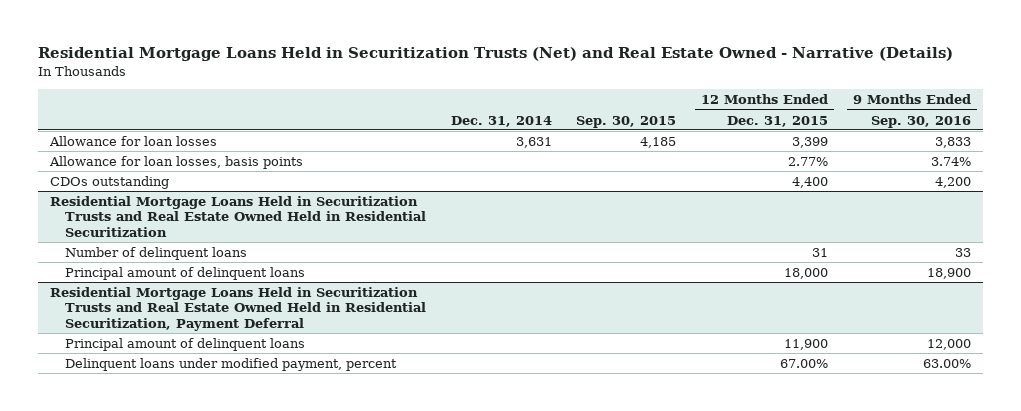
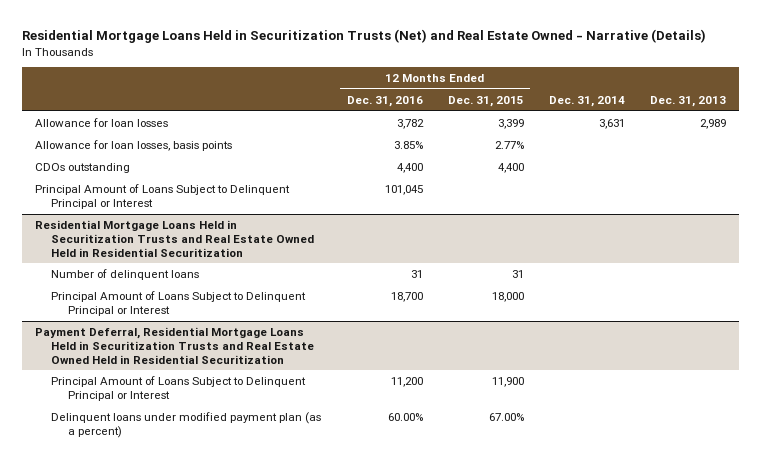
- | Dec. 31, 2014 | Sep. 30, 2015 | 12 Months Ended Dec. 31, 2015 | 9 Months Ended Sep. 30, 2016
+ | 12 Months Ended Dec. 31, 2016 | 12 Months Ended Dec. 31, 2015 | Dec. 31, 2014 | Dec. 31, 2013
+ Principal Amount of Loans Subject to Delinquent Principal or Interest | 101,045 | | |
@ Residential Mortgage Loans Held in Securitization Trusts and Real Estate Owned Held in Residential Securitization
- Principal amount of delinquent loans | | | 18,000 | 18,900
- Residential Mortgage Loans Held in Securitization Trusts and Real Estate Owned Held in Residential Securitization, Payment Deferral
- Principal amount of delinquent loans | | | 11,900 | 12,000
- Delinquent loans under modified payment, percent | | | 67.00% | 63.00%
@ Residential Mortgage Loans Held in Securitization Trusts and Real Estate Owned Held in Residential Securitization
+ Principal Amount of Loans Subject to Delinquent Principal or Interest | 18,700 | 18,000 | |
+ Payment Deferral, Residential Mortgage Loans Held in Securitization Trusts and Real Estate Owned Held in Residential Securitization
+ Principal Amount of Loans Subject to Delinquent Principal or Interest | 11,200 | 11,900 | |
+ Delinquent loans under modified payment plan (as a percent) | 60.00% | 67.00% | |

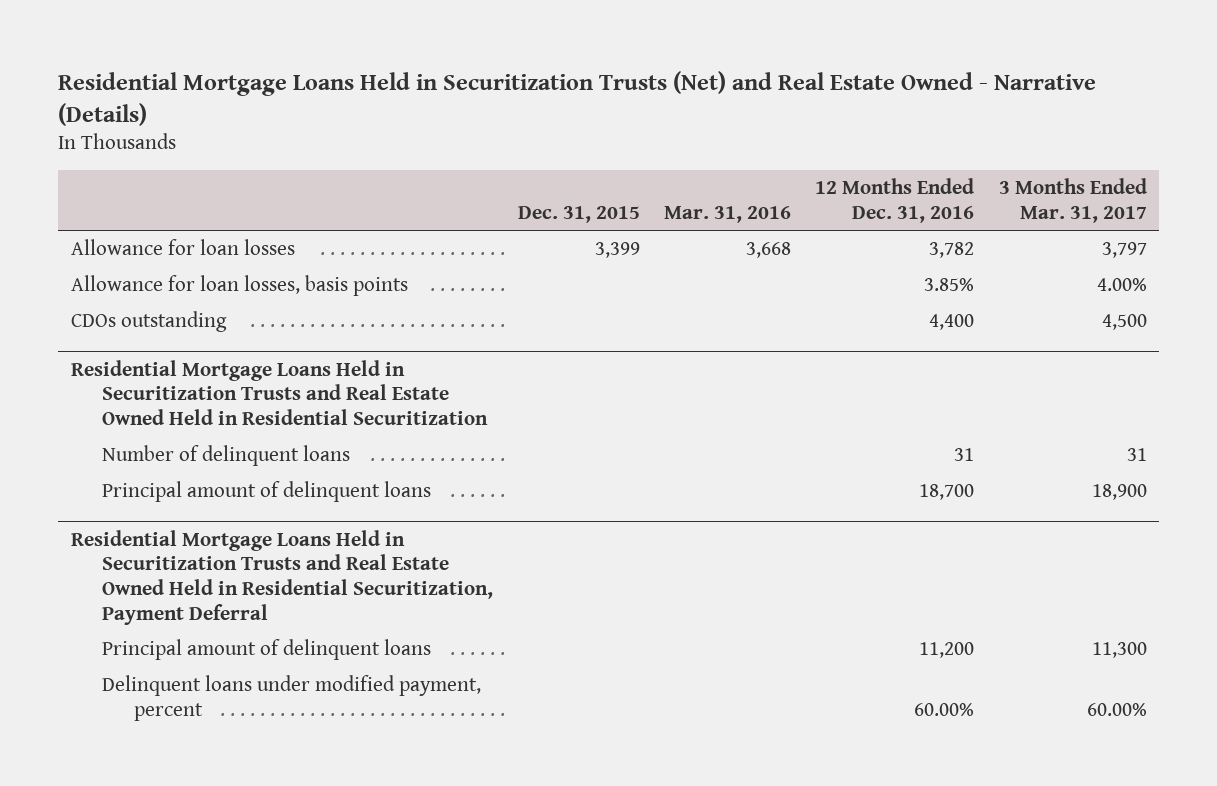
- | 12 Months Ended Dec. 31, 2016 | 12 Months Ended Dec. 31, 2015 | Dec. 31, 2014 | Dec. 31, 2013
+ | Dec. 31, 2015 | Mar. 31, 2016 | 12 Months Ended Dec. 31, 2016 | 3 Months Ended Mar. 31, 2017
- Principal Amount of Loans Subject to Delinquent Principal or Interest | 101,045 | | |
@ Residential Mortgage Loans Held in Securitization Trusts and Real Estate Owned Held in Residential Securitization
- Principal Amount of Loans Subject to Delinquent Principal or Interest | 18,700 | 18,000 | |
- Payment Deferral, Residential Mortgage Loans Held in Securitization Trusts and Real Estate Owned Held in Residential Securitization
- Principal Amount of Loans Subject to Delinquent Principal or Interest | 11,200 | 11,900 | |
- Delinquent loans under modified payment plan (as a percent) | 60.00% | 67.00% | |
@ Residential Mortgage Loans Held in Securitization Trusts and Real Estate Owned Held in Residential Securitization
+ Principal amount of delinquent loans | | | 18,700 | 18,900
+ Residential Mortgage Loans Held in Securitization Trusts and Real Estate Owned Held in Residential Securitization, Payment Deferral
+ Principal amount of delinquent loans | | | 11,200 | 11,300
+ Delinquent loans under modified payment, percent | | | 60.00% | 60.00%

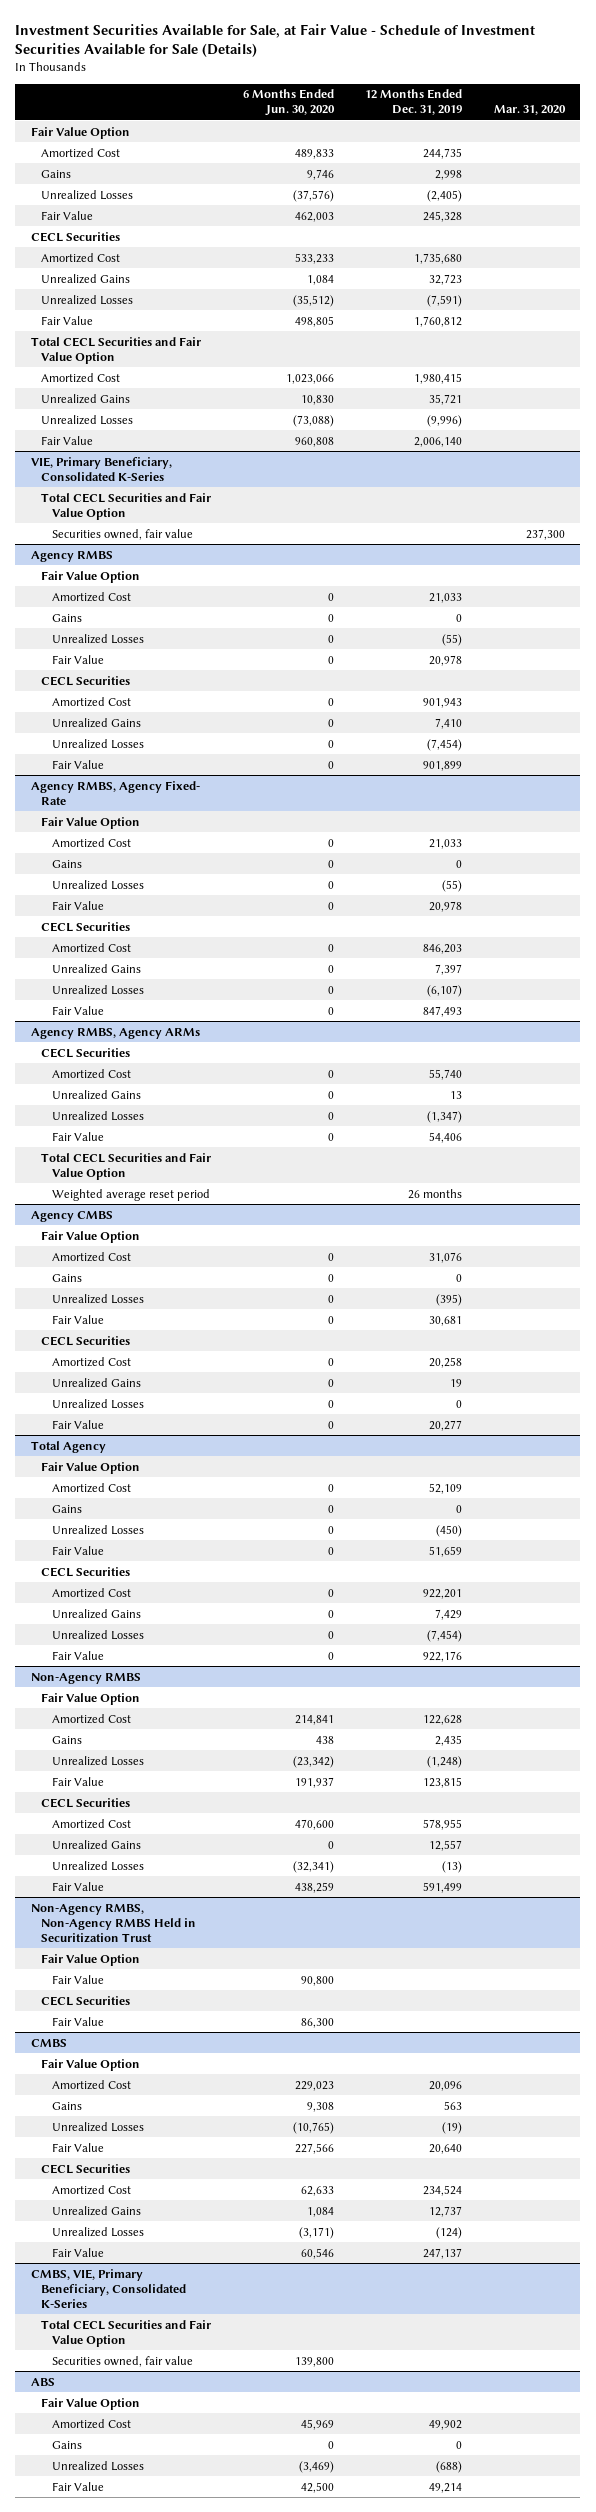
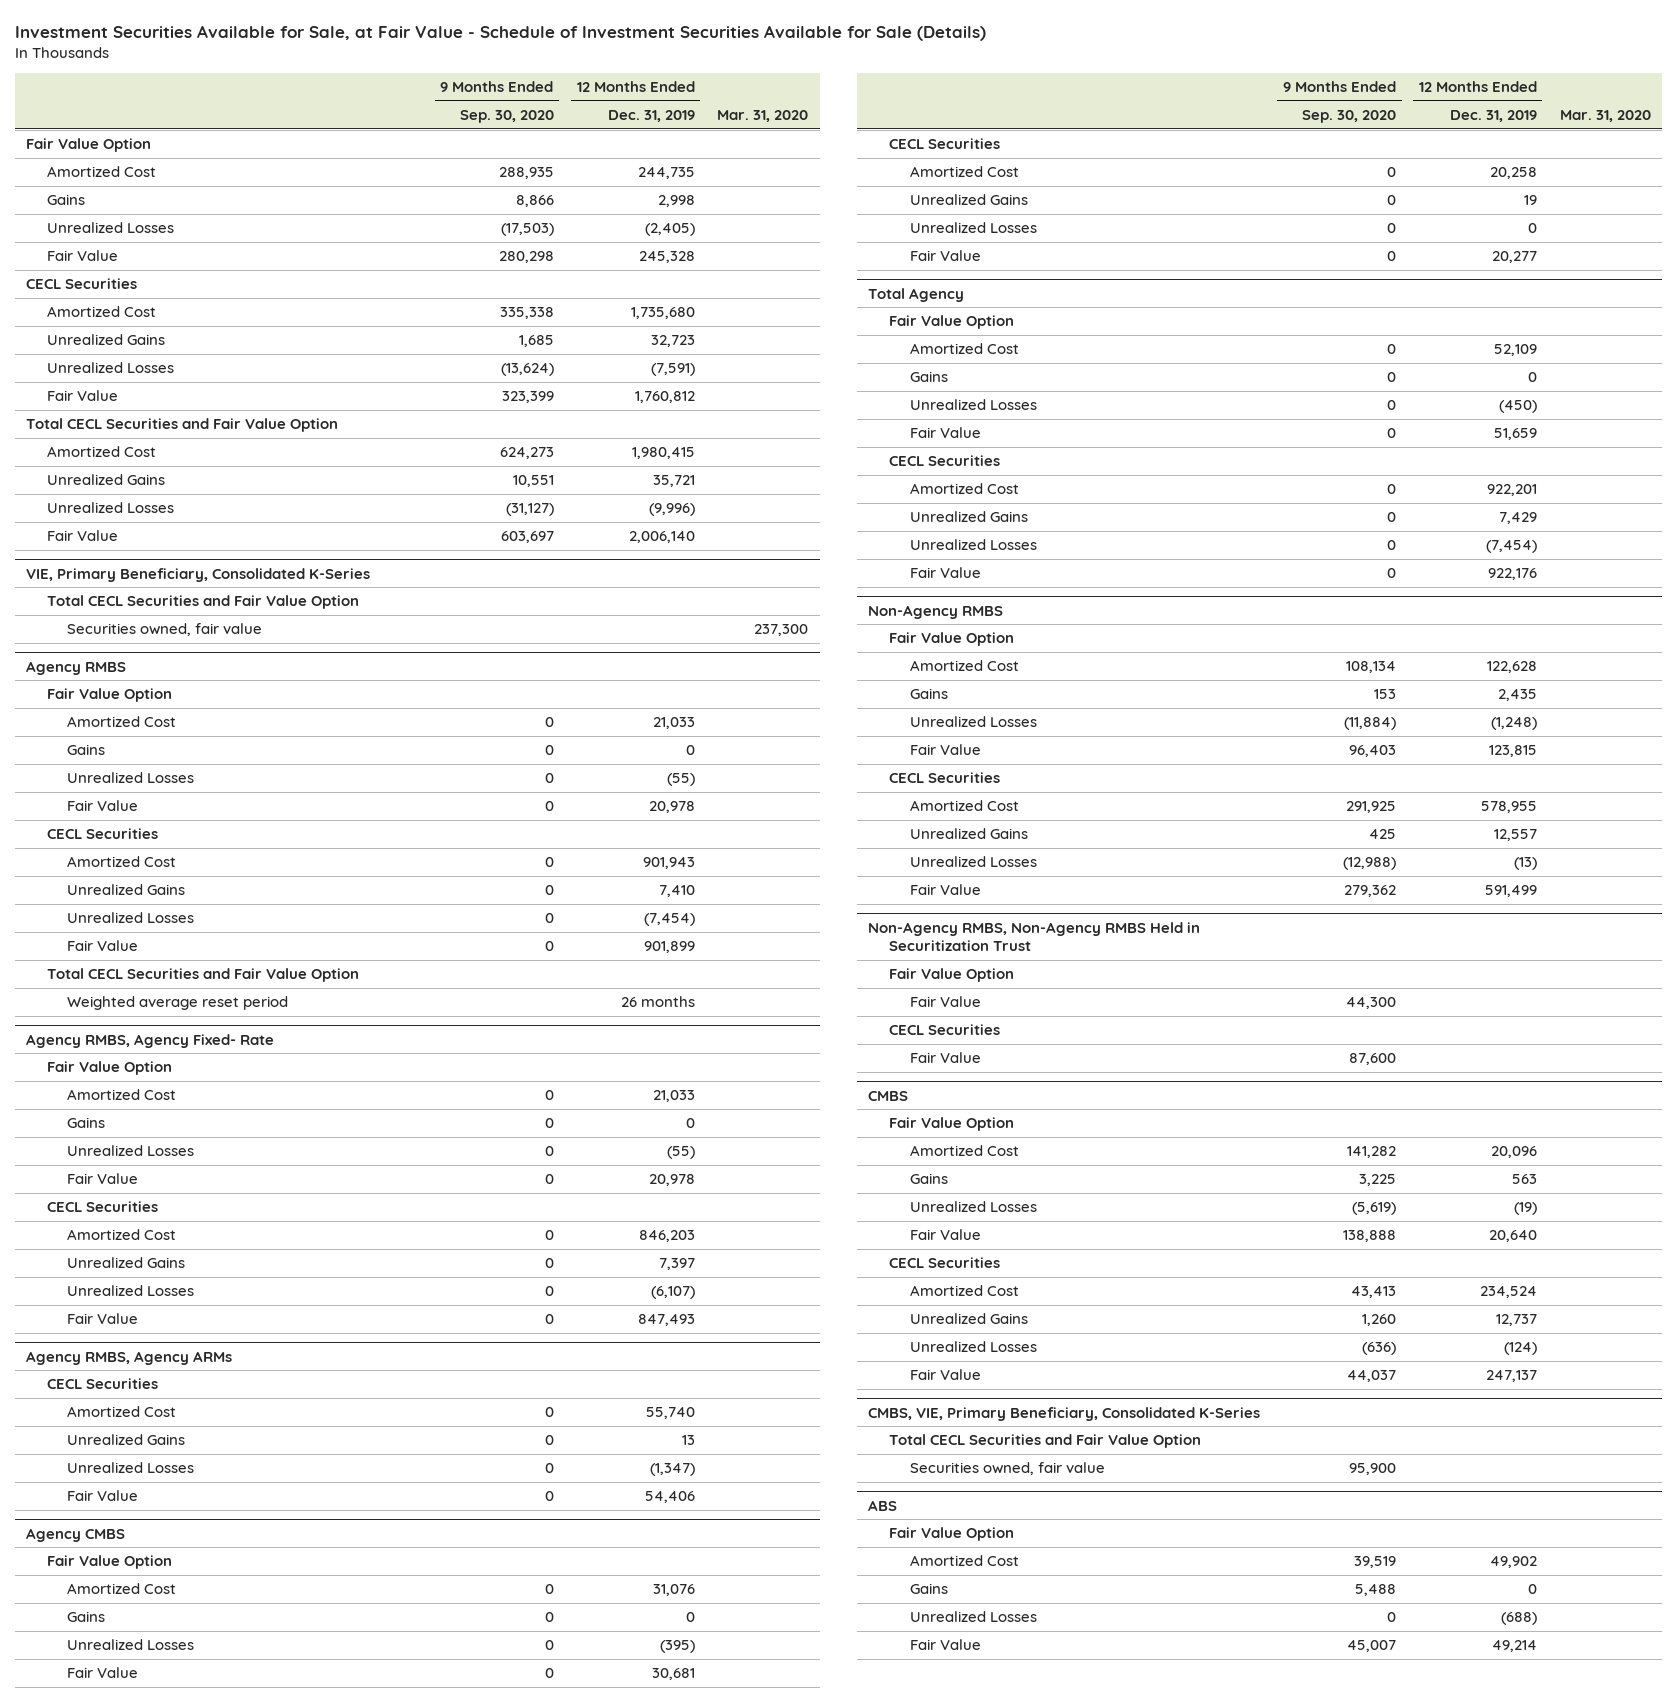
- | 6 Months Ended Jun. 30, 2020 | 12 Months Ended Dec. 31, 2019 | Mar. 31, 2020
+ | 9 Months Ended Sep. 30, 2020 | 12 Months Ended Dec. 31, 2019 | Mar. 31, 2020
@ Agency RMBS
+ Total CECL Securities and Fair Value Option
+ Weighted average reset period | | 26 months |
@ Agency RMBS, Agency ARMs
- Total CECL Securities and Fair Value Option
- Weighted average reset period | | 26 months |

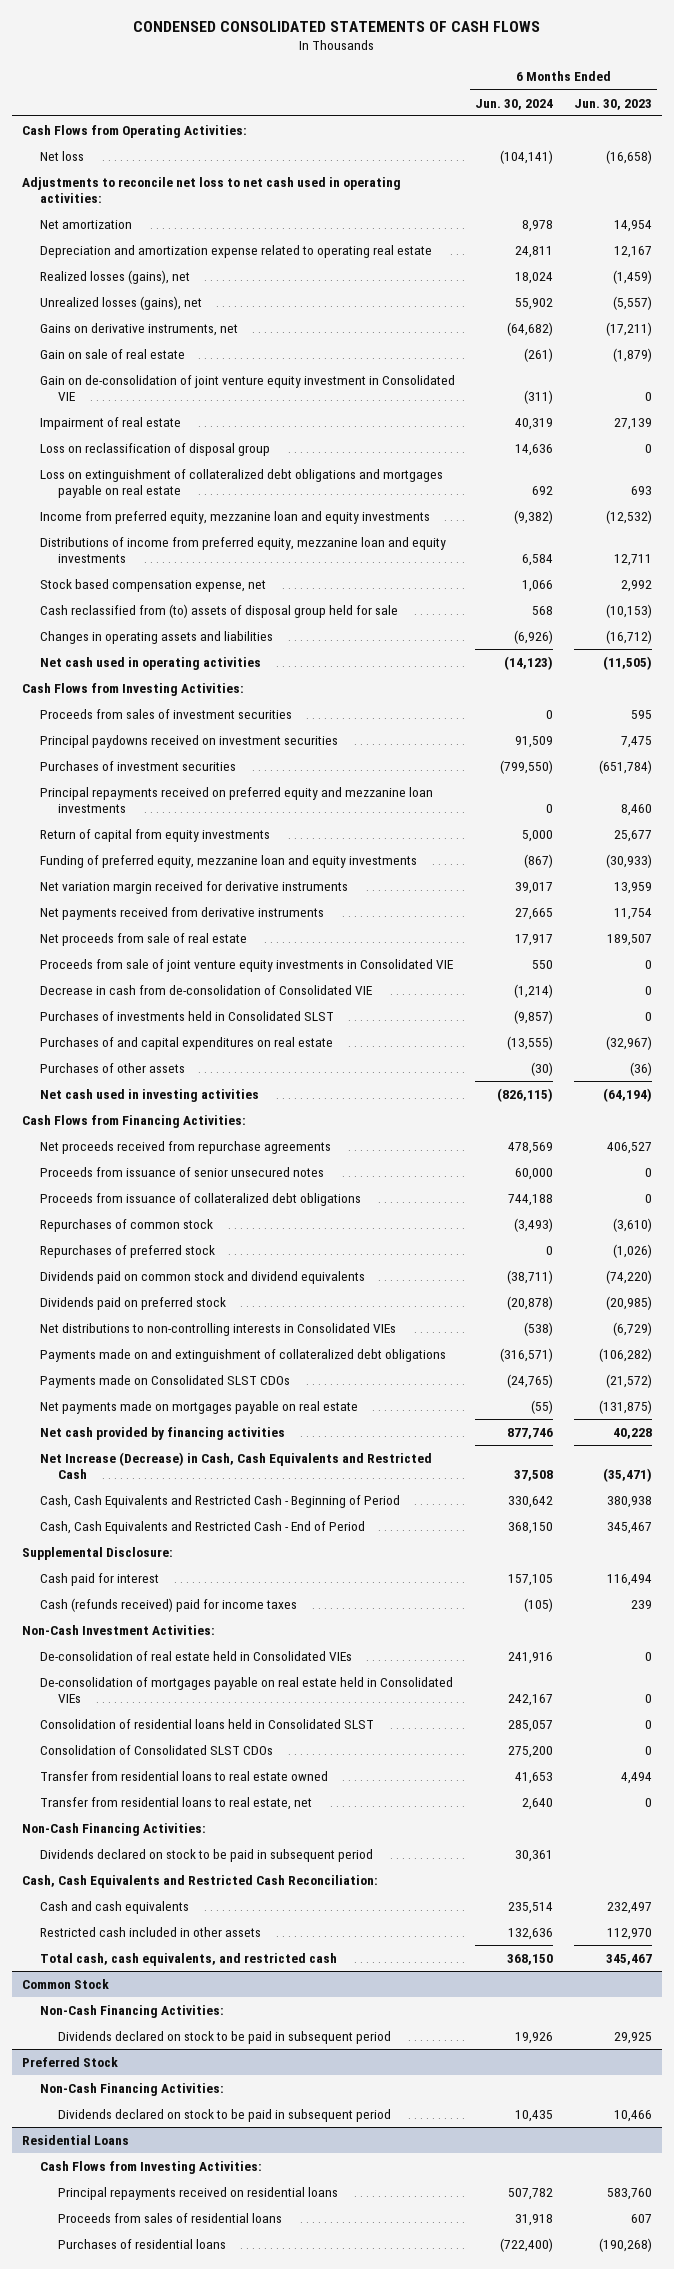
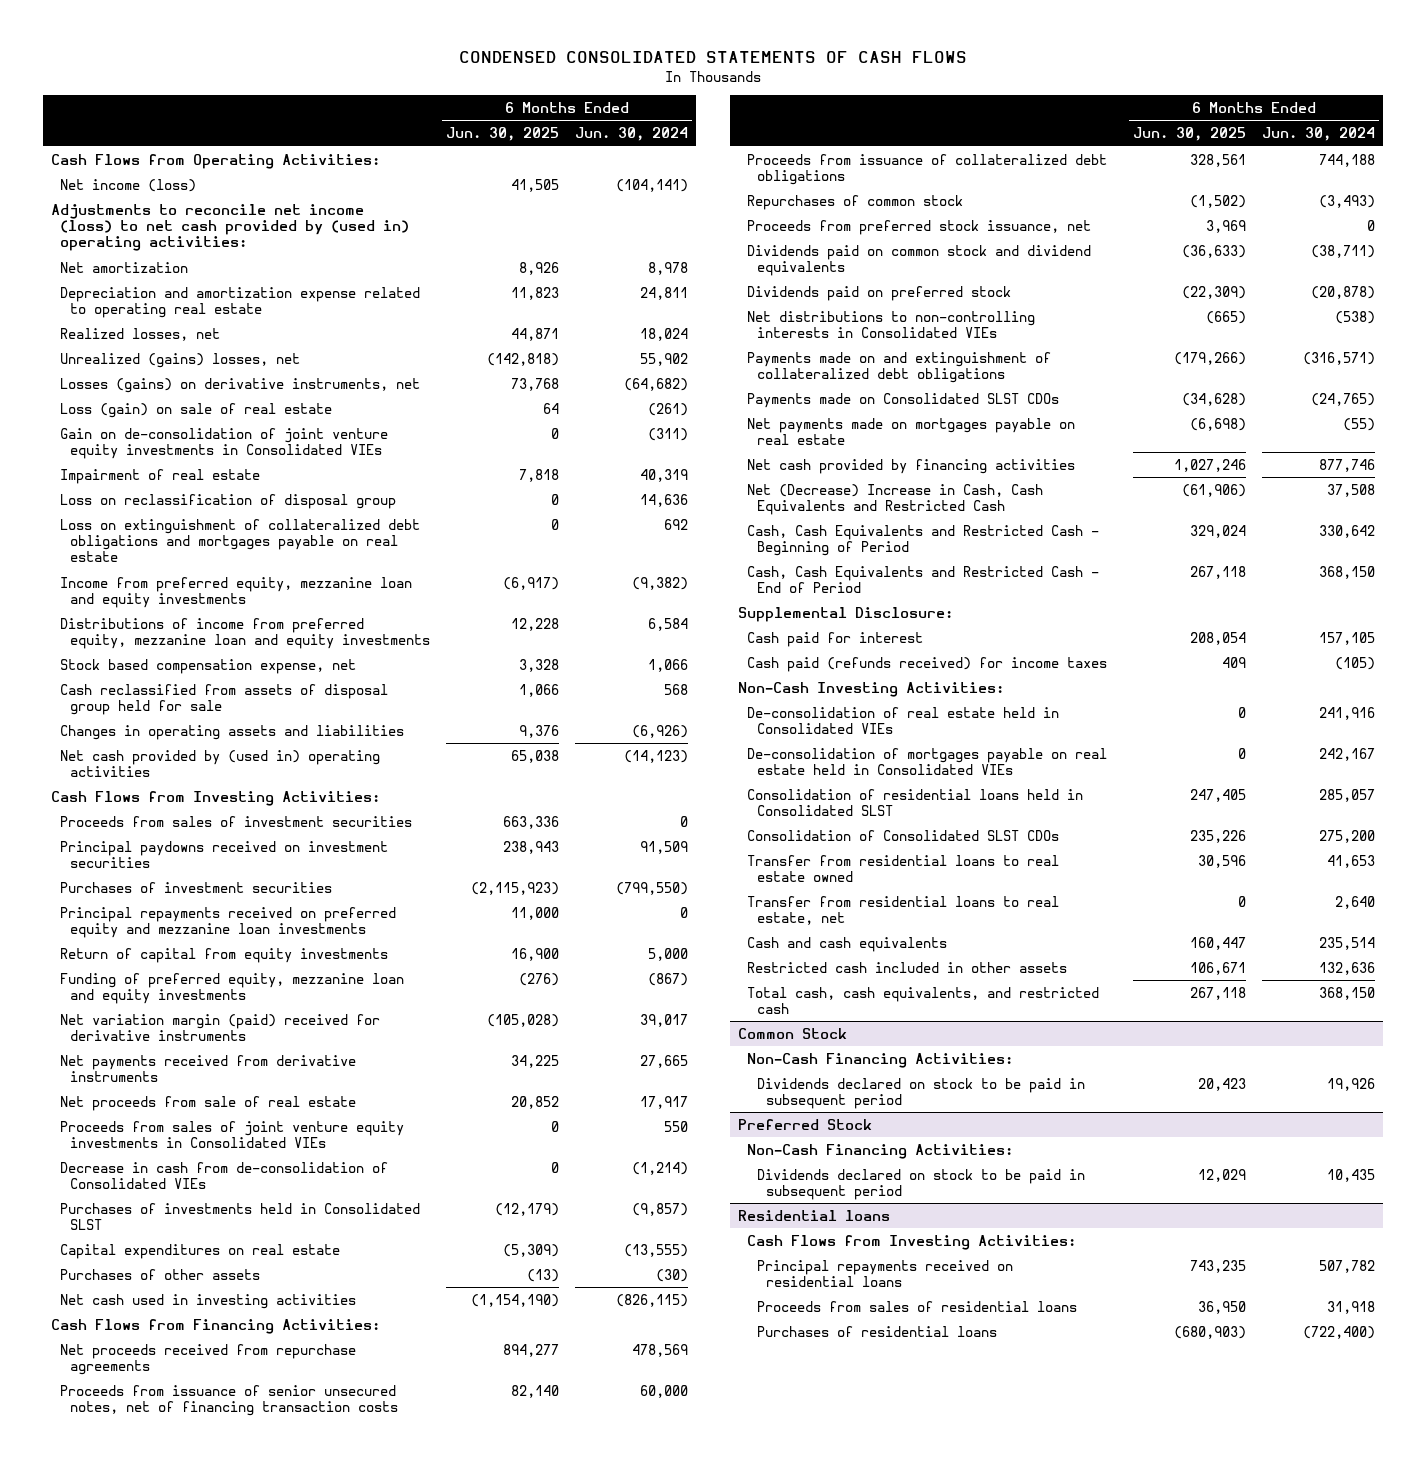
- | 6 Months Ended Jun. 30, 2024 | 6 Months Ended Jun. 30, 2023
+ | 6 Months Ended Jun. 30, 2025 | 6 Months Ended Jun. 30, 2024
- Net loss | (104,141) | (16,658)
- Adjustments to reconcile net loss to net cash used in operating activities:
+ Net income (loss) | 41,505 | (104,141)
+ Adjustments to reconcile net income (loss) to net cash provided by (used in) operating activities:
- Realized losses (gains), net | 18,024 | (1,459)
- Unrealized losses (gains), net | 55,902 | (5,557)
- Gains on derivative instruments, net | (64,682) | (17,211)
- Gain on sale of real estate | (261) | (1,879)
- Gain on de-consolidation of joint venture equity investment in Consolidated VIE | (311) | 0
+ Realized losses, net | 44,871 | 18,024
+ Unrealized (gains) losses, net | (142,818) | 55,902
+ Losses (gains) on derivative instruments, net | 73,768 | (64,682)
+ Loss (gain) on sale of real estate | 64 | (261)
+ Gain on de-consolidation of joint venture equity investments in Consolidated VIEs | 0 | (311)
- Cash reclassified from (to) assets of disposal group held for sale | 568 | (10,153)
+ Cash reclassified from assets of disposal group held for sale | 1,066 | 568
- Net cash used in operating activities | (14,123) | (11,505)
+ Net cash provided by (used in) operating activities | 65,038 | (14,123)
- Net variation margin received for derivative instruments | 39,017 | 13,959
+ Net variation margin (paid) received for derivative instruments | (105,028) | 39,017
- Proceeds from sale of joint venture equity investments in Consolidated VIE | 550 | 0
- Decrease in cash from de-consolidation of Consolidated VIE | (1,214) | 0
+ Proceeds from sales of joint venture equity investments in Consolidated VIEs | 0 | 550
+ Decrease in cash from de-consolidation of Consolidated VIEs | 0 | (1,214)
- Purchases of and capital expenditures on real estate | (13,555) | (32,967)
+ Capital expenditures on real estate | (5,309) | (13,555)
- Proceeds from issuance of senior unsecured notes | 60,000 | 0
+ Proceeds from issuance of senior unsecured notes, net of financing transaction costs | 82,140 | 60,000
- Repurchases of preferred stock | 0 | (1,026)
+ Proceeds from preferred stock issuance, net | 3,969 | 0
- Net Increase (Decrease) in Cash, Cash Equivalents and Restricted Cash | 37,508 | (35,471)
+ Net (Decrease) Increase in Cash, Cash Equivalents and Restricted Cash | (61,906) | 37,508
- Cash (refunds received) paid for income taxes | (105) | 239
- Non-Cash Investment Activities:
+ Cash paid (refunds received) for income taxes | 409 | (105)
+ Non-Cash Investing Activities:
- Non-Cash Financing Activities:
- Dividends declared on stock to be paid in subsequent period | 30,361 |
- Cash, Cash Equivalents and Restricted Cash Reconciliation:
- Residential Loans
+ Residential loans

